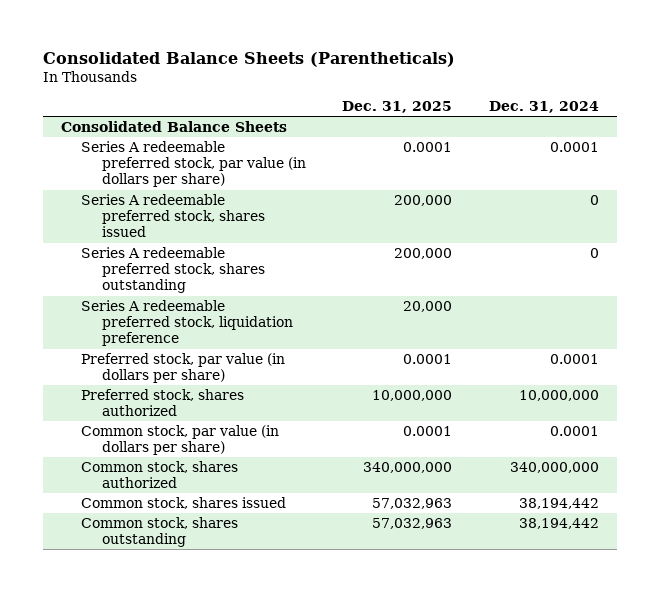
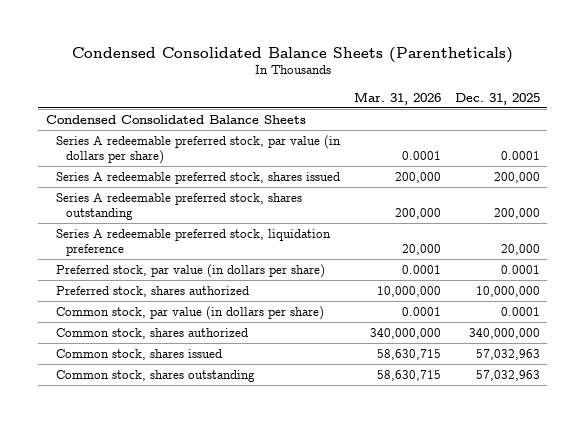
- Consolidated Balance Sheets (Parentheticals)
+ Condensed Consolidated Balance Sheets (Parentheticals)
- | Dec. 31, 2025 | Dec. 31, 2024
+ | Mar. 31, 2026 | Dec. 31, 2025
- Consolidated Balance Sheets
+ Condensed Consolidated Balance Sheets

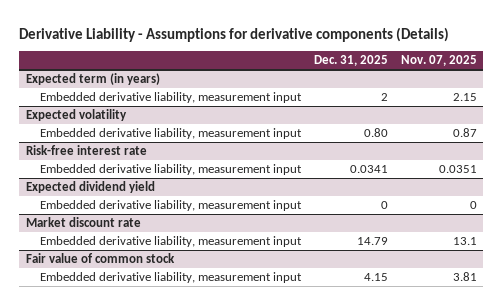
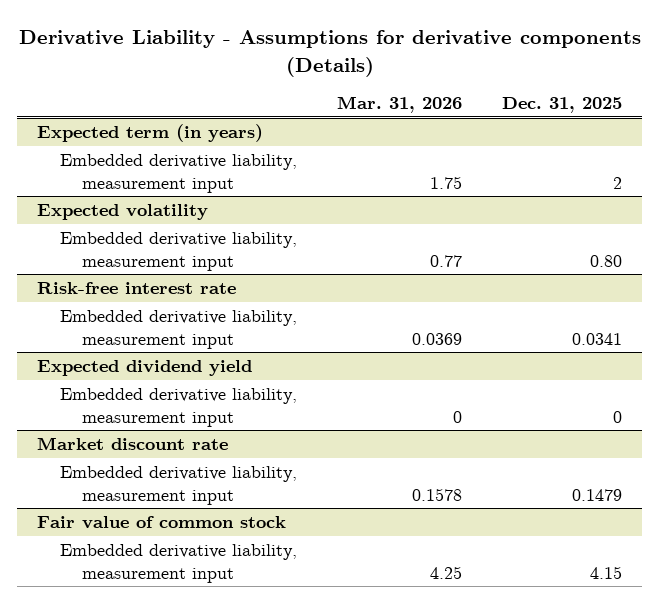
- | Dec. 31, 2025 | Nov. 07, 2025
+ | Mar. 31, 2026 | Dec. 31, 2025
@ Market discount rate
- Embedded derivative liability, measurement input | 14.79 | 13.1
+ Embedded derivative liability, measurement input | 0.1578 | 0.1479

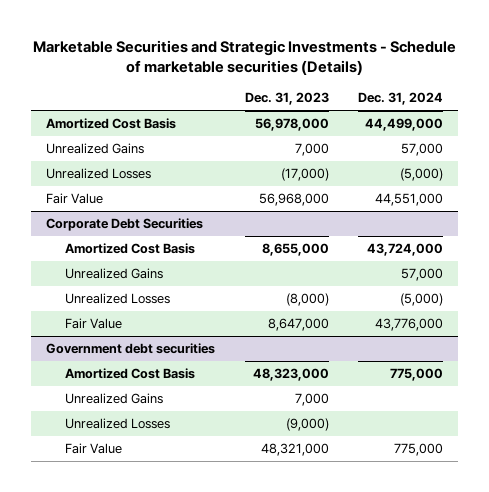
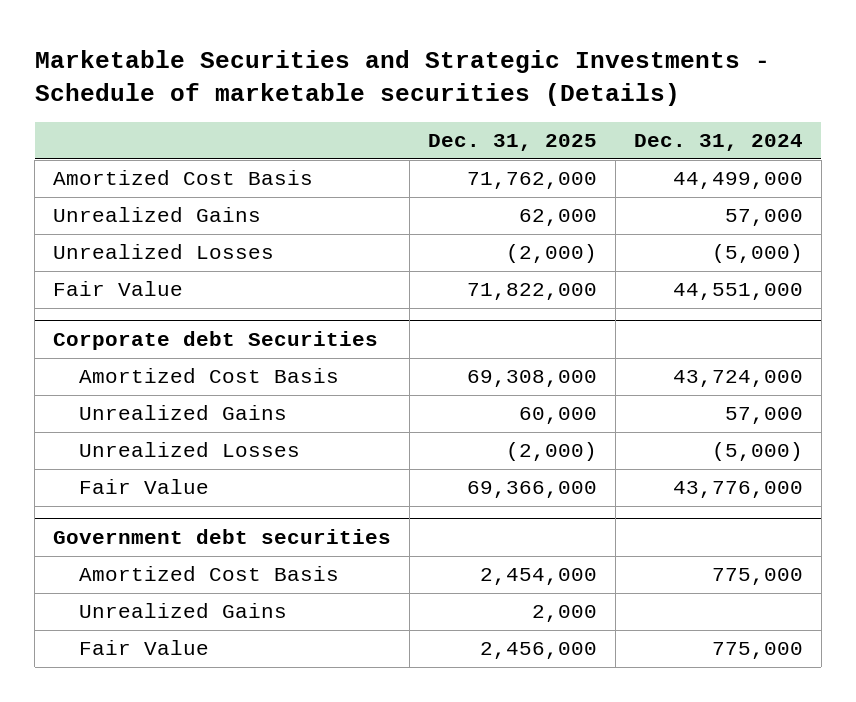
- | Dec. 31, 2023 | Dec. 31, 2024
+ | Dec. 31, 2025 | Dec. 31, 2024
- Corporate Debt Securities
+ Corporate debt Securities
@ Government debt securities
- Unrealized Losses | (9,000) |

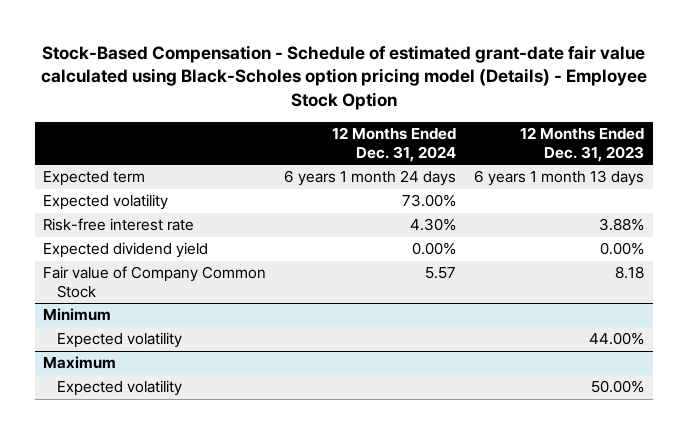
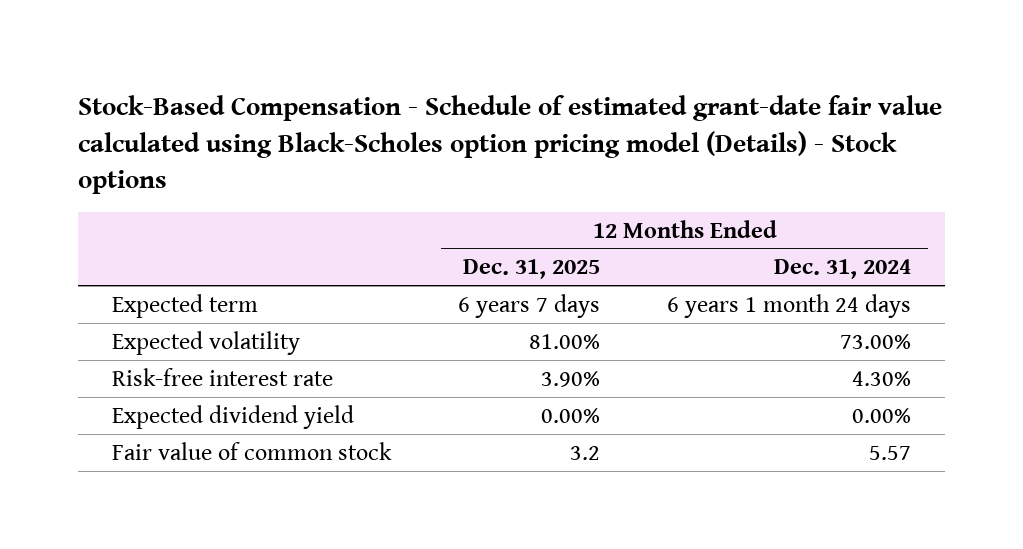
- Stock-Based Compensation - Schedule of estimated grant-date fair value calculated using Black-Scholes option pricing model (Details) - Employee Stock Option
+ Stock-Based Compensation - Schedule of estimated grant-date fair value calculated using Black-Scholes option pricing model (Details) - Stock options
- | 12 Months Ended Dec. 31, 2024 | 12 Months Ended Dec. 31, 2023
+ | 12 Months Ended Dec. 31, 2025 | 12 Months Ended Dec. 31, 2024
- Fair value of Company Common Stock | 5.57 | 8.18
- Minimum
- Expected volatility | | 44.00%
- Maximum
- Expected volatility | | 50.00%
+ Fair value of common stock | 3.2 | 5.57

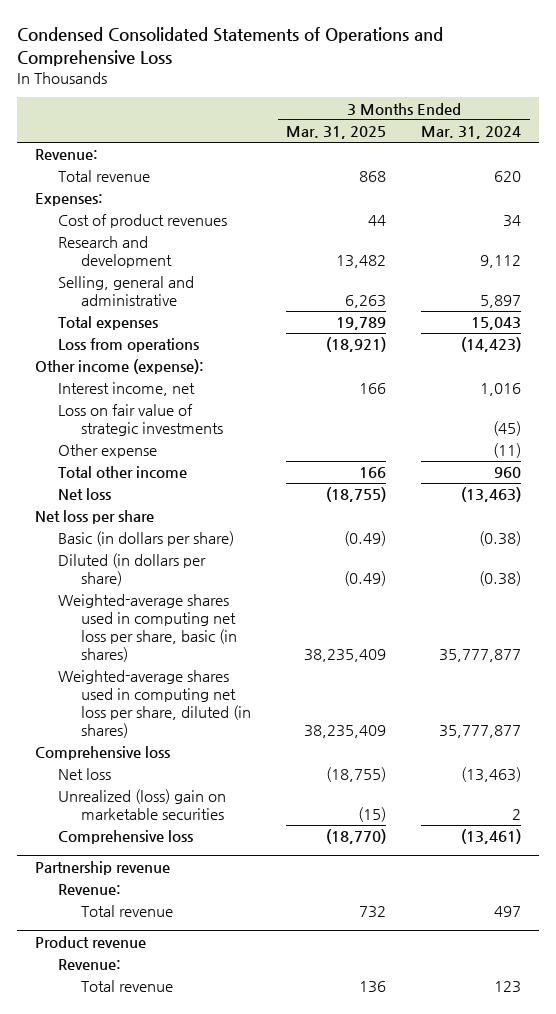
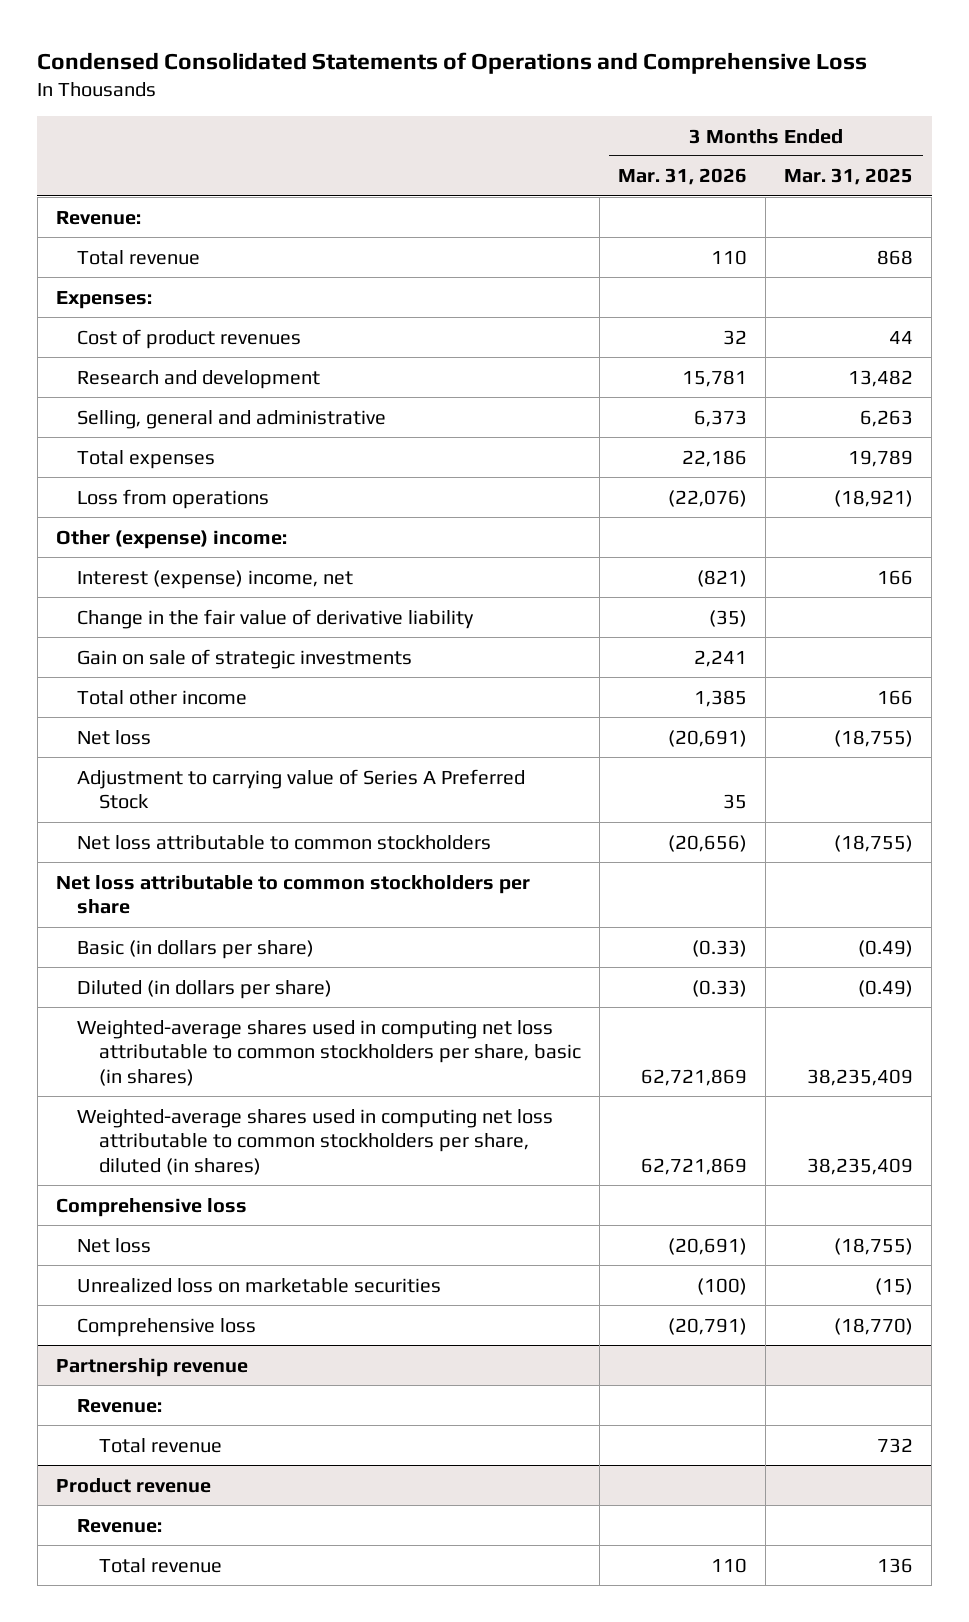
- | 3 Months Ended Mar. 31, 2025 | 3 Months Ended Mar. 31, 2024
+ | 3 Months Ended Mar. 31, 2026 | 3 Months Ended Mar. 31, 2025
- Other income (expense):
- Interest income, net | 166 | 1,016
- Loss on fair value of strategic investments | | (45)
- Other expense | | (11)
+ Other (expense) income:
+ Interest (expense) income, net | (821) | 166
+ Change in the fair value of derivative liability | (35) |
+ Gain on sale of strategic investments | 2,241 |
- Net loss per share
+ Adjustment to carrying value of Series A Preferred Stock | 35 |
+ Net loss attributable to common stockholders | (20,656) | (18,755)
+ Net loss attributable to common stockholders per share
- Weighted-average shares used in computing net loss per share, basic (in shares) | 38,235,409 | 35,777,877
- Weighted-average shares used in computing net loss per share, diluted (in shares) | 38,235,409 | 35,777,877
+ Weighted-average shares used in computing net loss attributable to common stockholders per share, basic (in shares) | 62,721,869 | 38,235,409
+ Weighted-average shares used in computing net loss attributable to common stockholders per share, diluted (in shares) | 62,721,869 | 38,235,409
- Unrealized (loss) gain on marketable securities | (15) | 2
+ Unrealized loss on marketable securities | (100) | (15)

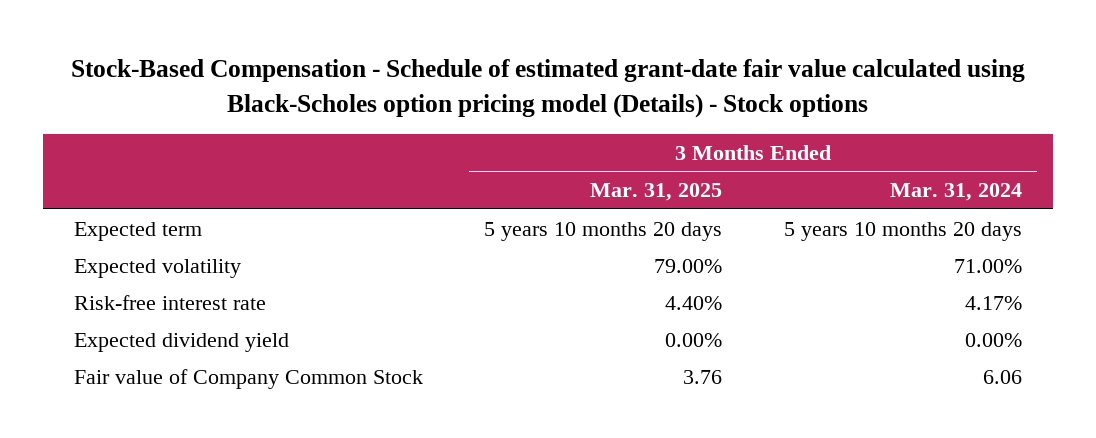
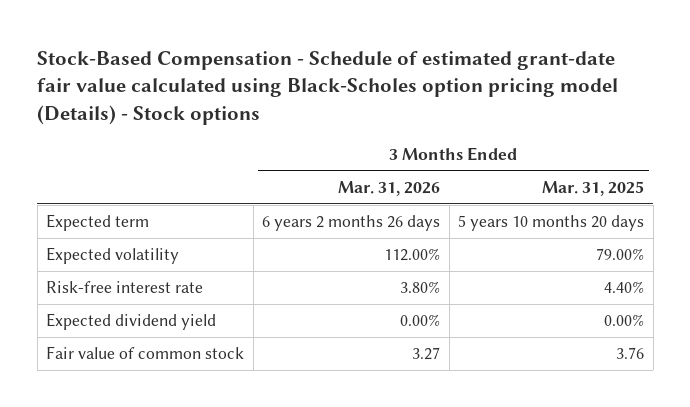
- | 3 Months Ended Mar. 31, 2025 | 3 Months Ended Mar. 31, 2024
+ | 3 Months Ended Mar. 31, 2026 | 3 Months Ended Mar. 31, 2025
- Fair value of Company Common Stock | 3.76 | 6.06
+ Fair value of common stock | 3.27 | 3.76

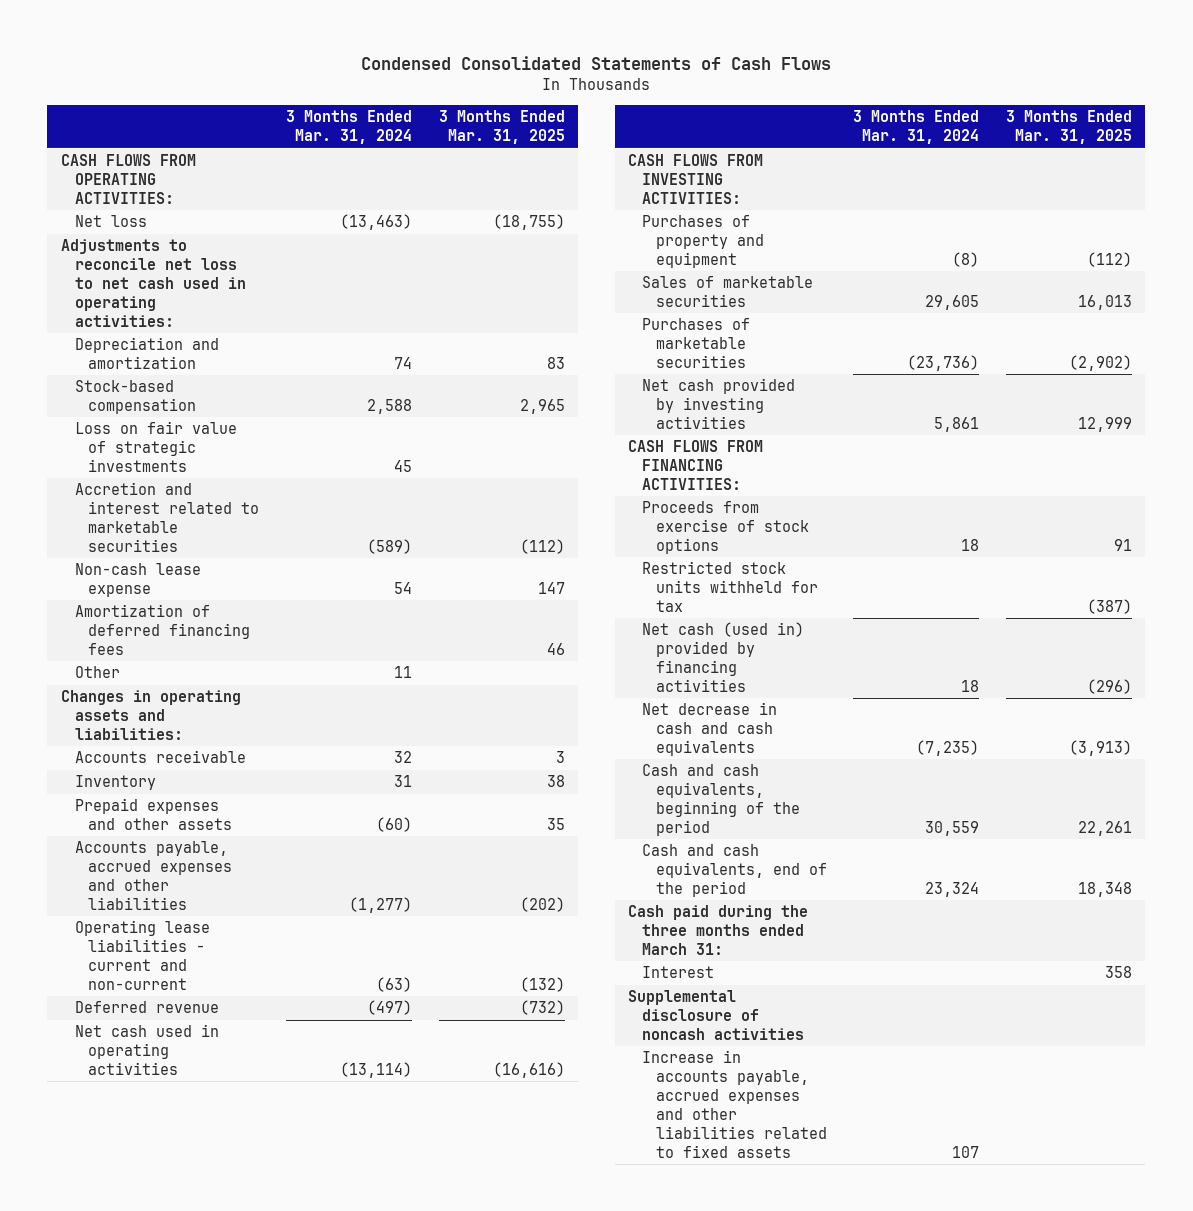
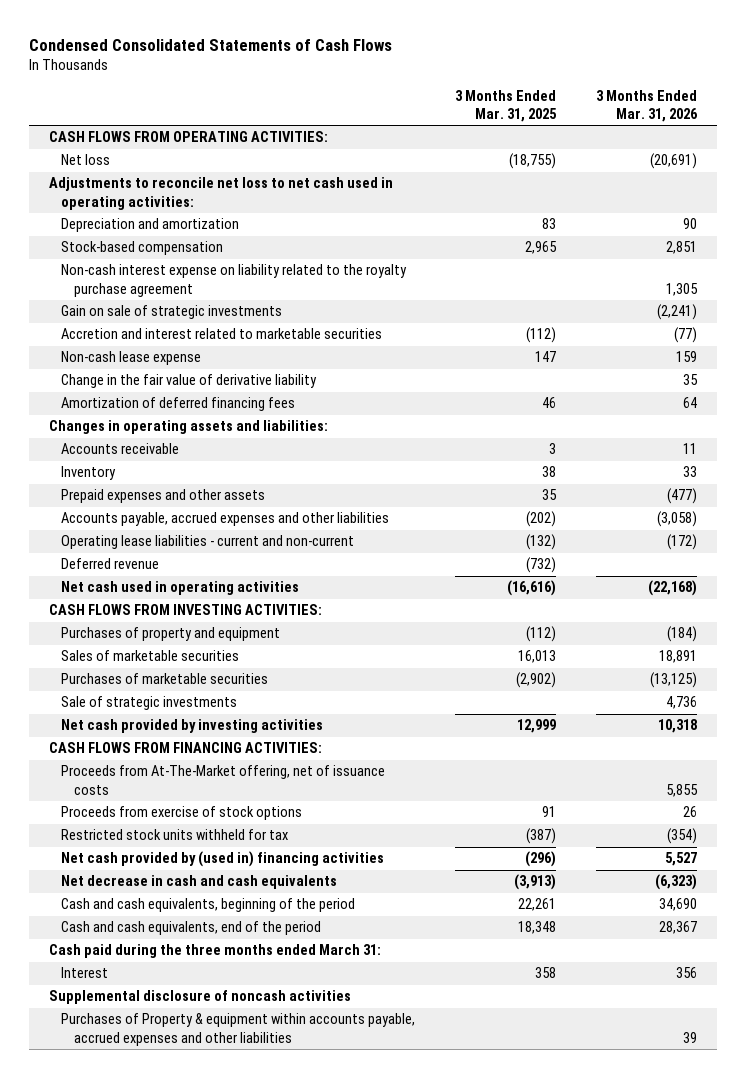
- | 3 Months Ended Mar. 31, 2024 | 3 Months Ended Mar. 31, 2025
+ | 3 Months Ended Mar. 31, 2025 | 3 Months Ended Mar. 31, 2026
- Loss on fair value of strategic investments | 45 |
+ Non-cash interest expense on liability related to the royalty purchase agreement | | 1,305
+ Gain on sale of strategic investments | | (2,241)
+ Change in the fair value of derivative liability | | 35
- Other | 11 |
+ Sale of strategic investments | | 4,736
+ Proceeds from At-The-Market offering, net of issuance costs | | 5,855
- Net cash (used in) provided by financing activities | 18 | (296)
+ Net cash provided by (used in) financing activities | (296) | 5,527
- Increase in accounts payable, accrued expenses and other liabilities related to fixed assets | 107 |
+ Purchases of Property & equipment within accounts payable, accrued expenses and other liabilities | | 39

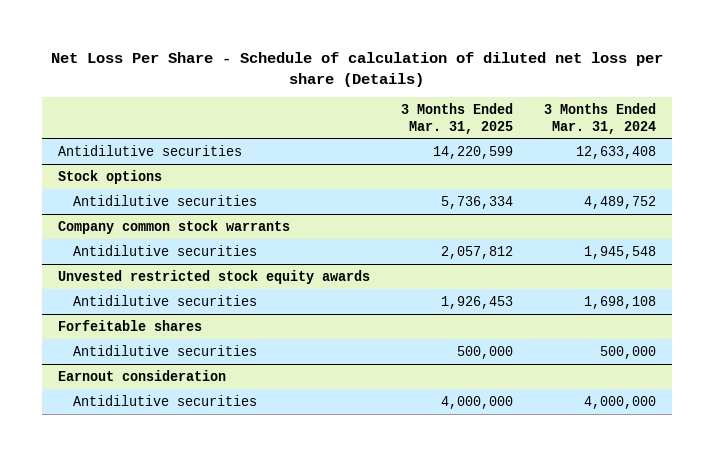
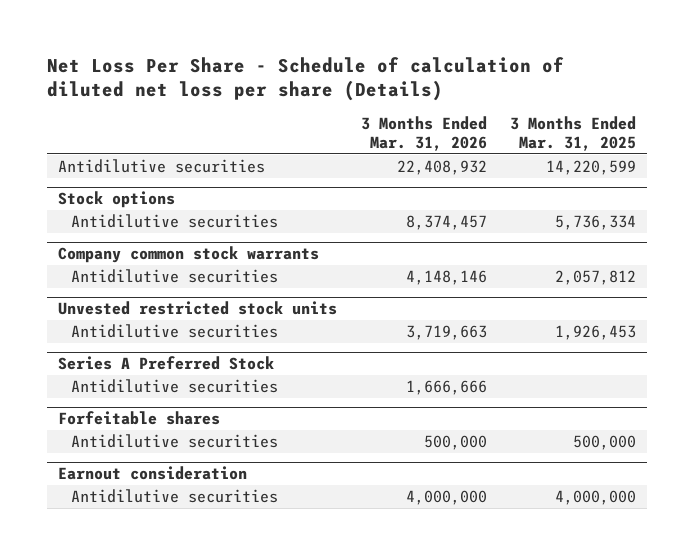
- | 3 Months Ended Mar. 31, 2025 | 3 Months Ended Mar. 31, 2024
+ | 3 Months Ended Mar. 31, 2026 | 3 Months Ended Mar. 31, 2025
- Unvested restricted stock equity awards
+ Unvested restricted stock units
+ Series A Preferred Stock
+ Antidilutive securities | 1,666,666 |

